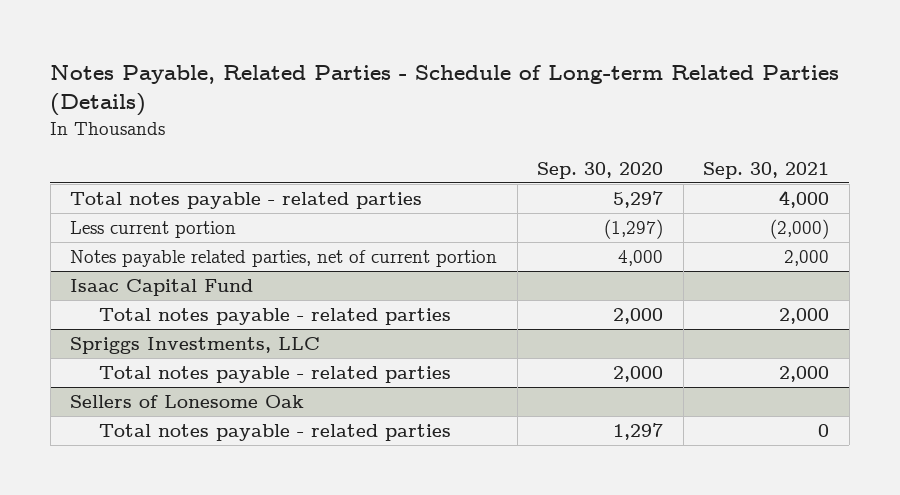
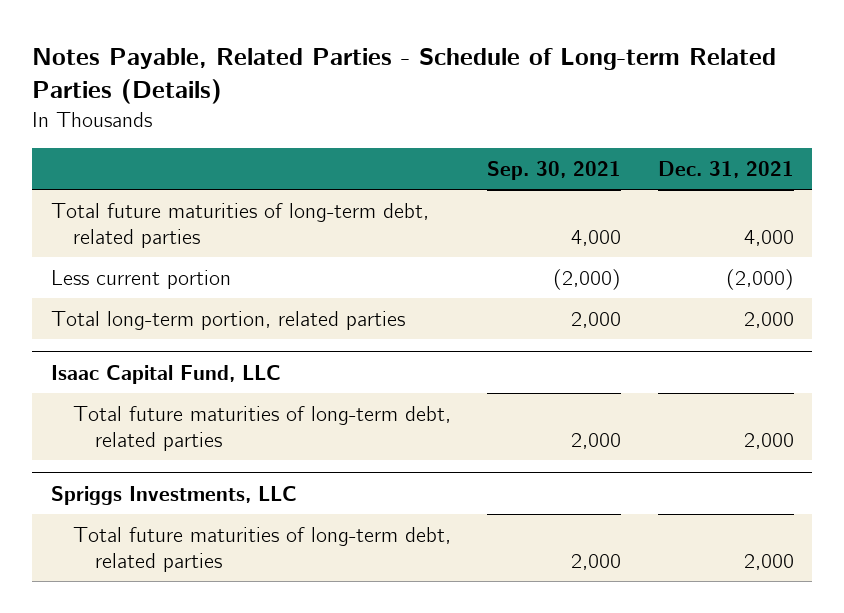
- | Sep. 30, 2020 | Sep. 30, 2021
+ | Sep. 30, 2021 | Dec. 31, 2021
- Total notes payable - related parties | 5,297 | 4,000
+ Total future maturities of long-term debt, related parties | 4,000 | 4,000
- Notes payable related parties, net of current portion | 4,000 | 2,000
- Isaac Capital Fund
- Total notes payable - related parties | 2,000 | 2,000
+ Total long-term portion, related parties | 2,000 | 2,000
+ Isaac Capital Fund, LLC
+ Total future maturities of long-term debt, related parties | 2,000 | 2,000
@ Spriggs Investments, LLC
- Total notes payable - related parties | 2,000 | 2,000
- Sellers of Lonesome Oak
- Total notes payable - related parties | 1,297 | 0
@ Spriggs Investments, LLC
+ Total future maturities of long-term debt, related parties | 2,000 | 2,000

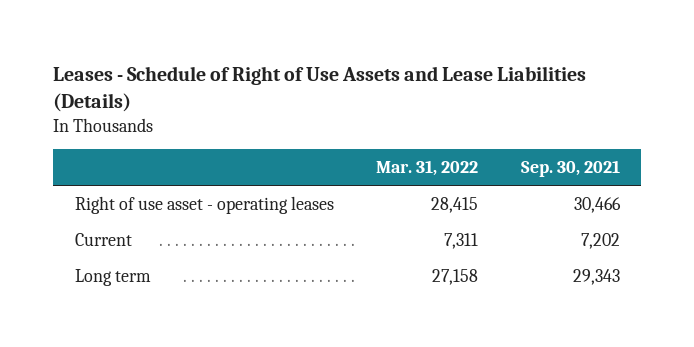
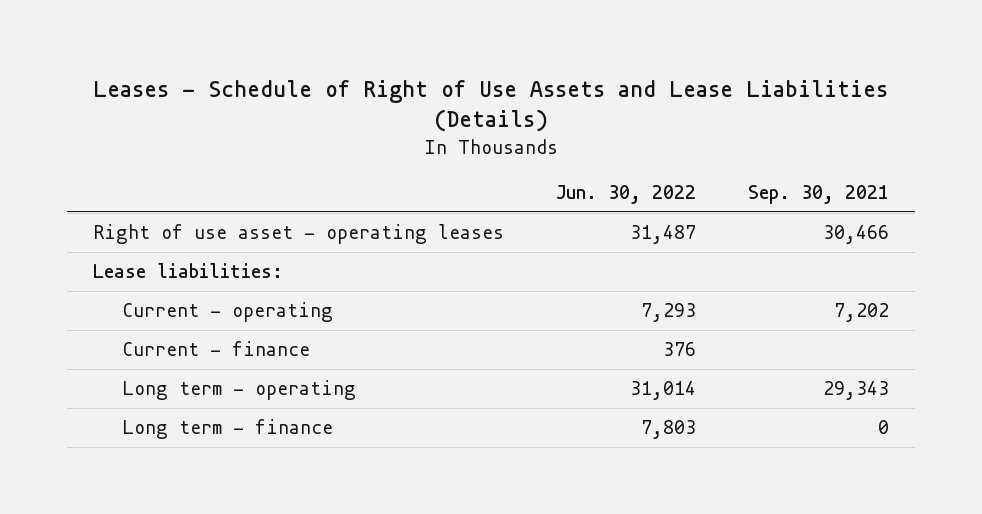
- | Mar. 31, 2022 | Sep. 30, 2021
+ | Jun. 30, 2022 | Sep. 30, 2021
- Current | 7,311 | 7,202
- Long term | 27,158 | 29,343
+ Lease liabilities:
+ Current - operating | 7,293 | 7,202
+ Current - finance | 376 |
+ Long term - operating | 31,014 | 29,343
+ Long term - finance | 7,803 | 0

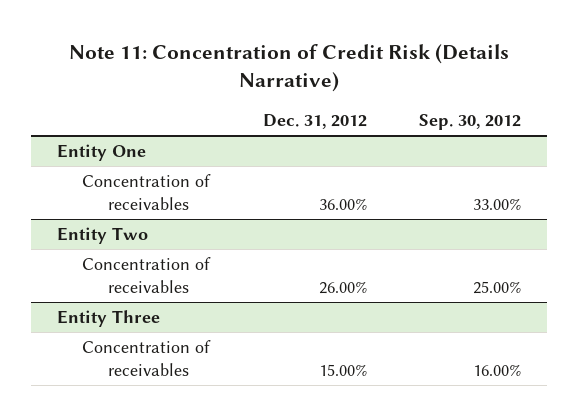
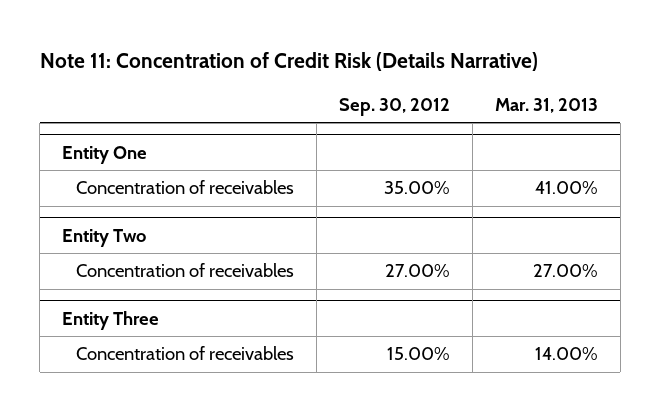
- | Dec. 31, 2012 | Sep. 30, 2012
+ | Sep. 30, 2012 | Mar. 31, 2013
@ Entity One
- Concentration of receivables | 36.00% | 33.00%
+ Concentration of receivables | 35.00% | 41.00%
@ Entity Two
- Concentration of receivables | 26.00% | 25.00%
+ Concentration of receivables | 27.00% | 27.00%
@ Entity Three
- Concentration of receivables | 15.00% | 16.00%
+ Concentration of receivables | 15.00% | 14.00%

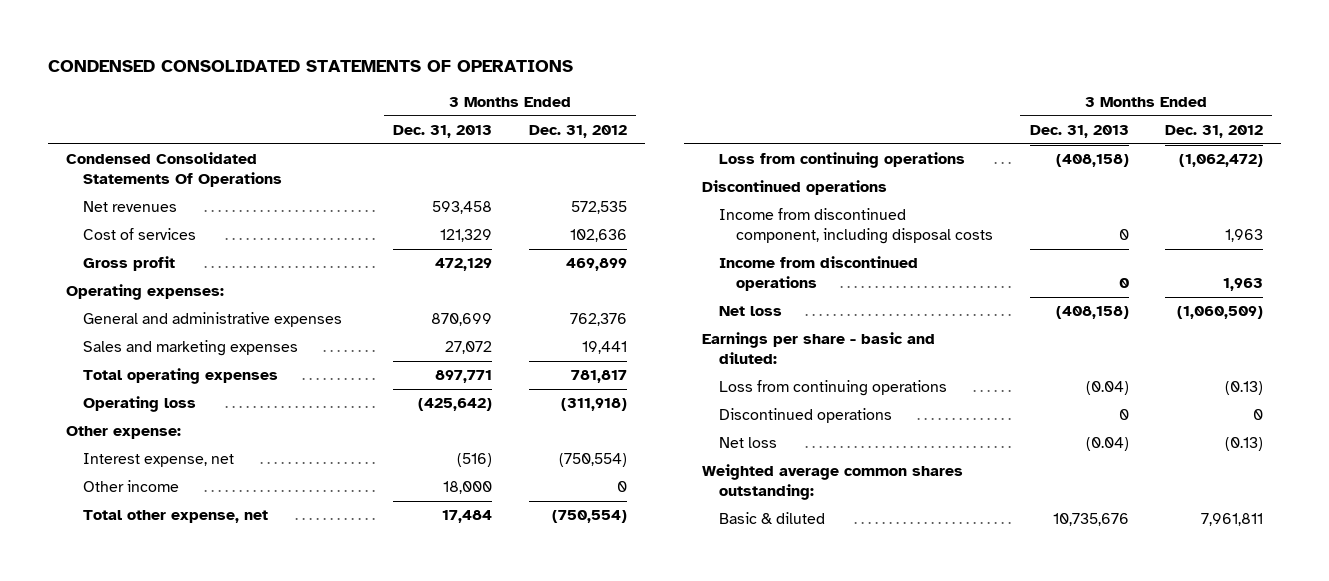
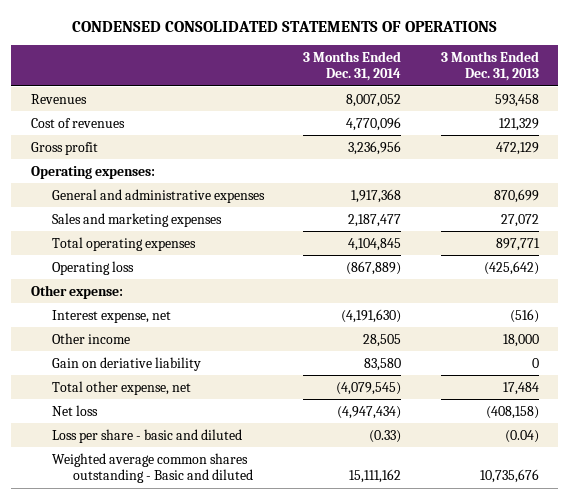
- | 3 Months Ended Dec. 31, 2013 | 3 Months Ended Dec. 31, 2012
+ | 3 Months Ended Dec. 31, 2014 | 3 Months Ended Dec. 31, 2013
- Condensed Consolidated Statements Of Operations
- Net revenues | 593,458 | 572,535
- Cost of services | 121,329 | 102,636
+ Revenues | 8,007,052 | 593,458
+ Cost of revenues | 4,770,096 | 121,329
+ Gain on deriative liability | 83,580 | 0
- Loss from continuing operations | (408,158) | (1,062,472)
- Discontinued operations
- Income from discontinued component, including disposal costs | 0 | 1,963
- Income from discontinued operations | 0 | 1,963
- Earnings per share - basic and diluted:
- Loss from continuing operations | (0.04) | (0.13)
- Discontinued operations | 0 | 0
- Net loss | (0.04) | (0.13)
- Weighted average common shares outstanding:
- Basic & diluted | 10,735,676 | 7,961,811
+ Loss per share - basic and diluted | (0.33) | (0.04)
+ Weighted average common shares outstanding - Basic and diluted | 15,111,162 | 10,735,676

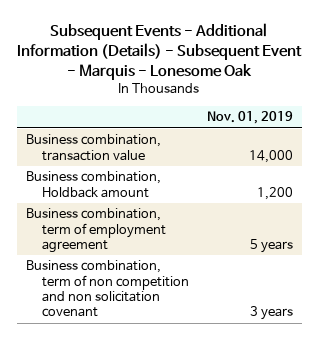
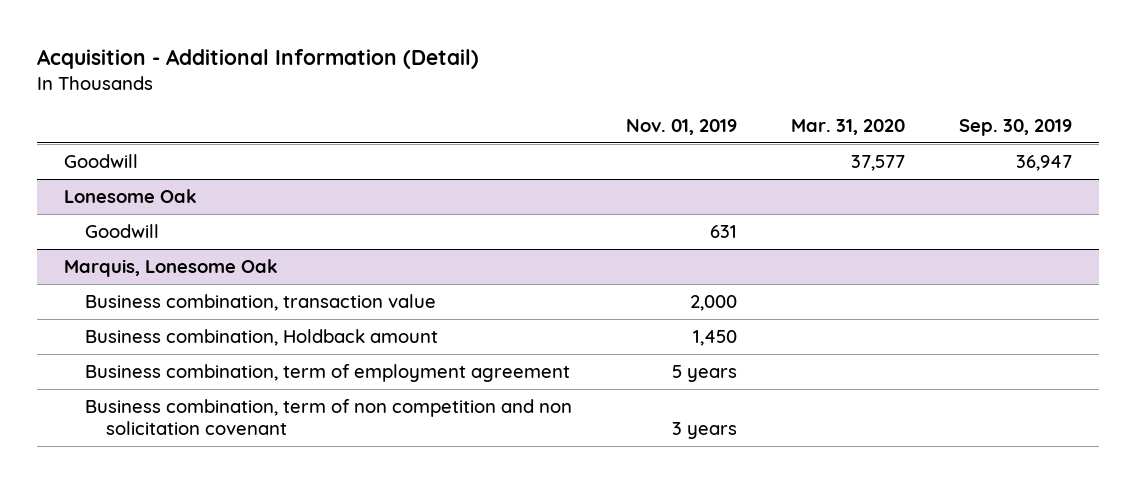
- Subsequent Events - Additional Information (Details) - Subsequent Event - Marquis - Lonesome Oak
+ Acquisition - Additional Information (Detail)
- | Nov. 01, 2019
+ | Nov. 01, 2019 | Mar. 31, 2020 | Sep. 30, 2019
- Business combination, transaction value | 14,000
- Business combination, Holdback amount | 1,200
+ Goodwill | | 37,577 | 36,947
+ Lonesome Oak
+ Goodwill | 631 | |
+ Marquis, Lonesome Oak
+ Business combination, transaction value | 2,000 | |
+ Business combination, Holdback amount | 1,450 | |

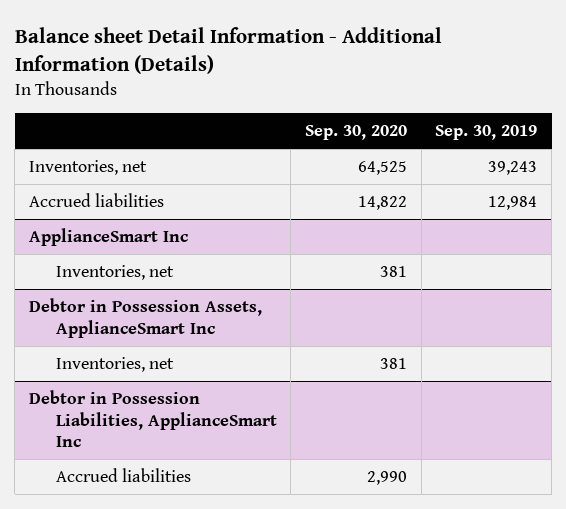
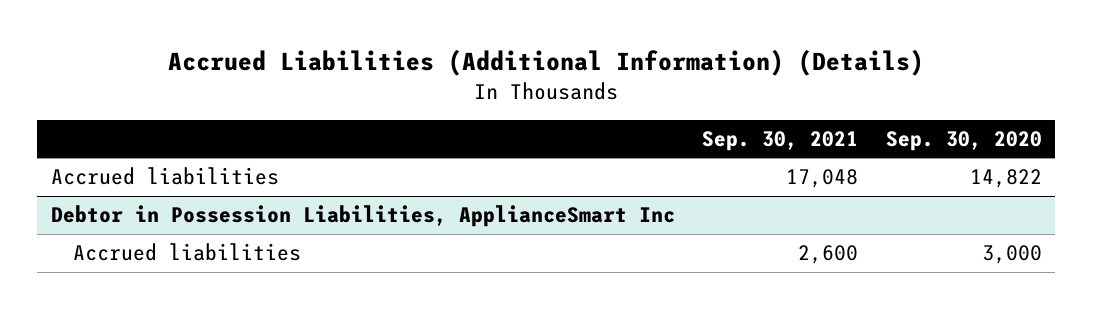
- Balance sheet Detail Information - Additional Information (Details)
+ Accrued Liabilities (Additional Information) (Details)
- | Sep. 30, 2020 | Sep. 30, 2019
+ | Sep. 30, 2021 | Sep. 30, 2020
- Inventories, net | 64,525 | 39,243
- ApplianceSmart Inc
- Inventories, net | 381 |
- Debtor in Possession Assets, ApplianceSmart Inc
- Inventories, net | 381 |
@ Debtor in Possession Liabilities, ApplianceSmart Inc
- Accrued liabilities | 2,990 |
+ Accrued liabilities | 2,600 | 3,000

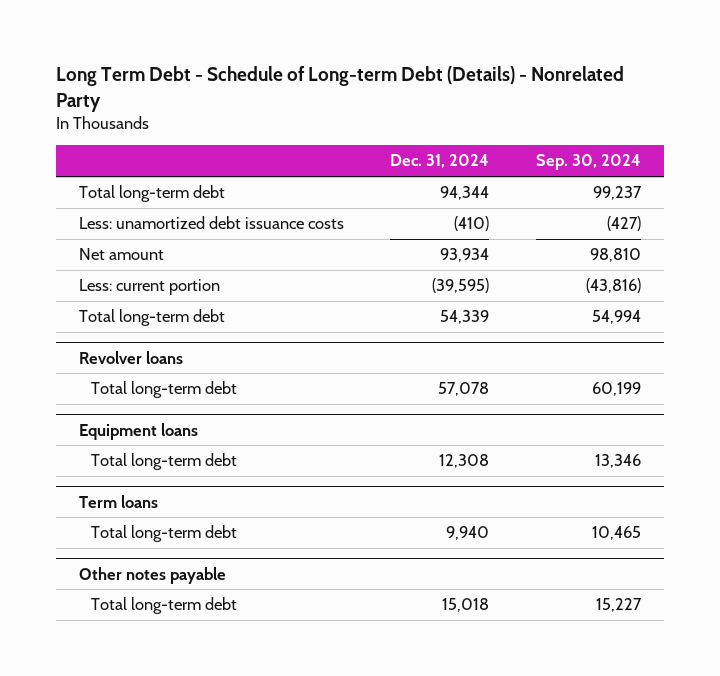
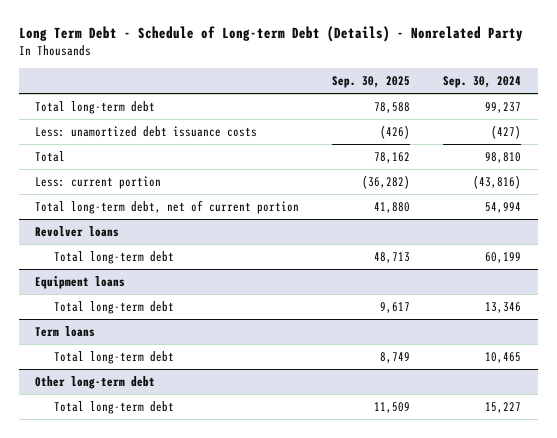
- | Dec. 31, 2024 | Sep. 30, 2024
+ | Sep. 30, 2025 | Sep. 30, 2024
- Net amount | 93,934 | 98,810
+ Total | 78,162 | 98,810
- Total long-term debt | 54,339 | 54,994
+ Total long-term debt, net of current portion | 41,880 | 54,994
- Other notes payable
+ Other long-term debt

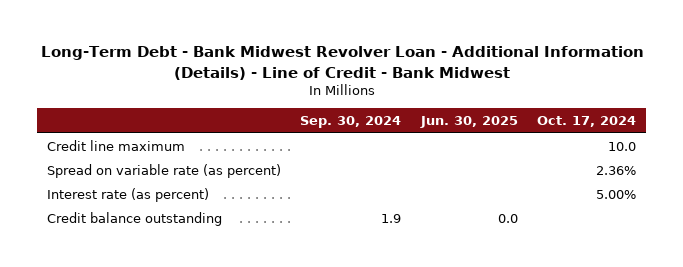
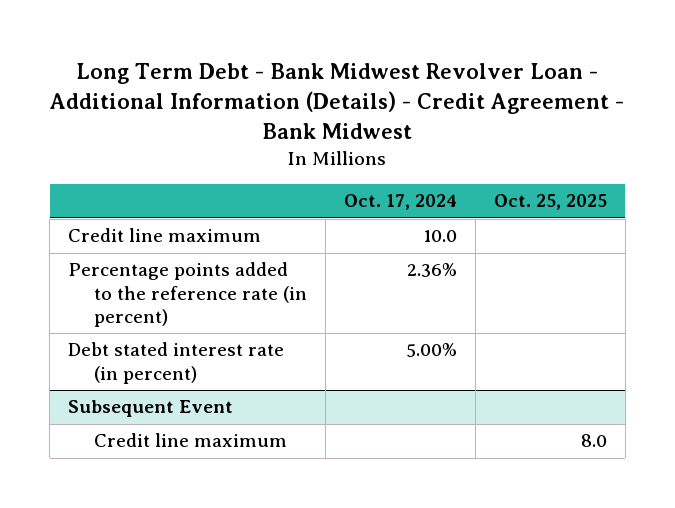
- Long-Term Debt - Bank Midwest Revolver Loan - Additional Information (Details) - Line of Credit - Bank Midwest
+ Long Term Debt - Bank Midwest Revolver Loan - Additional Information (Details) - Credit Agreement - Bank Midwest
- | Sep. 30, 2024 | Jun. 30, 2025 | Oct. 17, 2024
+ | Oct. 17, 2024 | Oct. 25, 2025
- Spread on variable rate (as percent) | | | 2.36%
- Interest rate (as percent) | | | 5.00%
- Credit balance outstanding | 1.9 | 0.0 |
+ Percentage points added to the reference rate (in percent) | 2.36% |
+ Debt stated interest rate (in percent) | 5.00% |
+ Subsequent Event
+ Credit line maximum | | 8.0

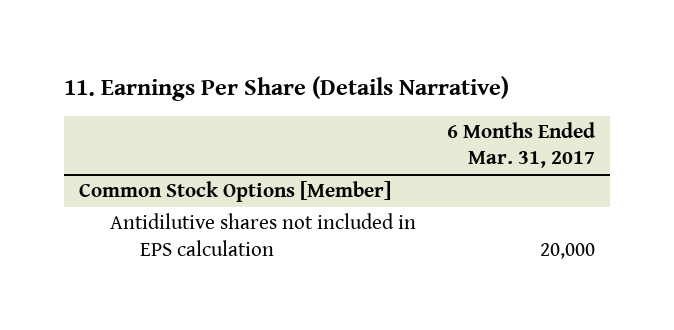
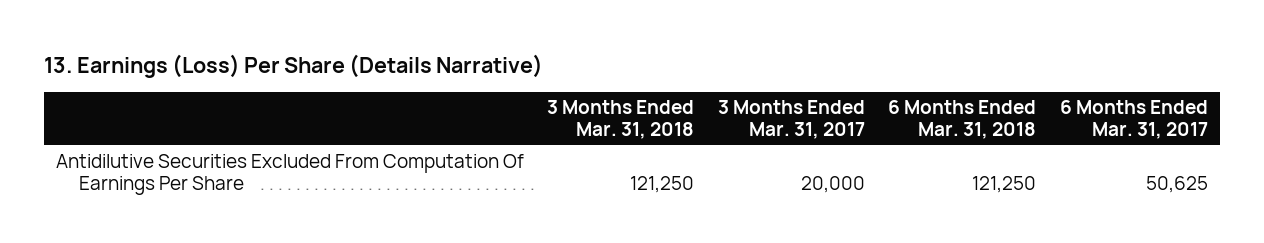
- 11. Earnings Per Share (Details Narrative)
+ 13. Earnings (Loss) Per Share (Details Narrative)
- | 6 Months Ended Mar. 31, 2017
+ | 3 Months Ended Mar. 31, 2018 | 3 Months Ended Mar. 31, 2017 | 6 Months Ended Mar. 31, 2018 | 6 Months Ended Mar. 31, 2017
- Common Stock Options [Member]
- Antidilutive shares not included in EPS calculation | 20,000
+ Antidilutive Securities Excluded From Computation Of Earnings Per Share | 121,250 | 20,000 | 121,250 | 50,625

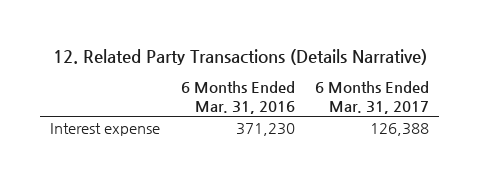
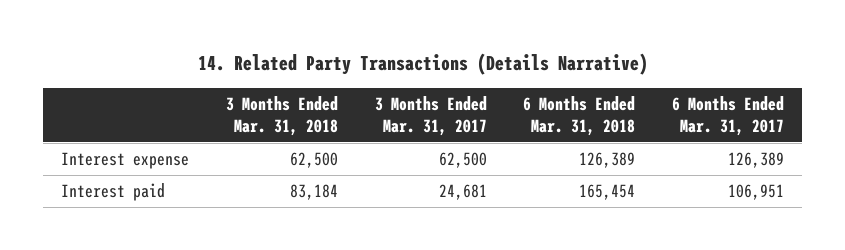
- 12. Related Party Transactions (Details Narrative)
+ 14. Related Party Transactions (Details Narrative)
- | 6 Months Ended Mar. 31, 2016 | 6 Months Ended Mar. 31, 2017
+ | 3 Months Ended Mar. 31, 2018 | 3 Months Ended Mar. 31, 2017 | 6 Months Ended Mar. 31, 2018 | 6 Months Ended Mar. 31, 2017
- Interest expense | 371,230 | 126,388
+ Interest expense | 62,500 | 62,500 | 126,389 | 126,389
+ Interest paid | 83,184 | 24,681 | 165,454 | 106,951

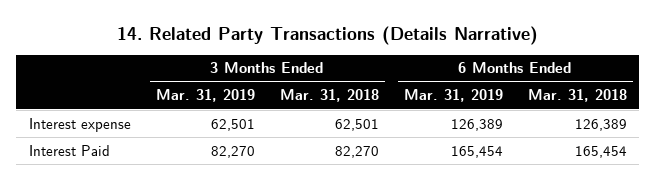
- | 3 Months Ended Mar. 31, 2018 | 3 Months Ended Mar. 31, 2017 | 6 Months Ended Mar. 31, 2018 | 6 Months Ended Mar. 31, 2017
+ | 3 Months Ended Mar. 31, 2019 | 3 Months Ended Mar. 31, 2018 | 6 Months Ended Mar. 31, 2019 | 6 Months Ended Mar. 31, 2018
- Interest expense | 62,500 | 62,500 | 126,389 | 126,389
- Interest paid | 83,184 | 24,681 | 165,454 | 106,951
+ Interest expense | 62,501 | 62,501 | 126,389 | 126,389
+ Interest Paid | 82,270 | 82,270 | 165,454 | 165,454

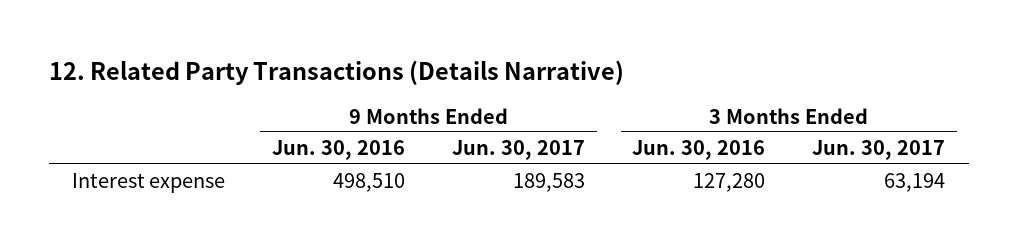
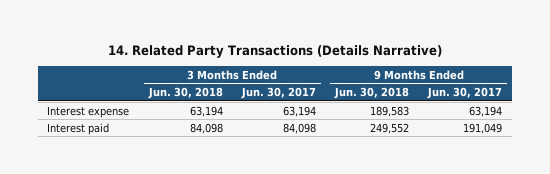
- 12. Related Party Transactions (Details Narrative)
+ 14. Related Party Transactions (Details Narrative)
- | 9 Months Ended Jun. 30, 2016 | 9 Months Ended Jun. 30, 2017 | 3 Months Ended Jun. 30, 2016 | 3 Months Ended Jun. 30, 2017
+ | 3 Months Ended Jun. 30, 2018 | 3 Months Ended Jun. 30, 2017 | 9 Months Ended Jun. 30, 2018 | 9 Months Ended Jun. 30, 2017
- Interest expense | 498,510 | 189,583 | 127,280 | 63,194
+ Interest expense | 63,194 | 63,194 | 189,583 | 63,194
+ Interest paid | 84,098 | 84,098 | 249,552 | 191,049

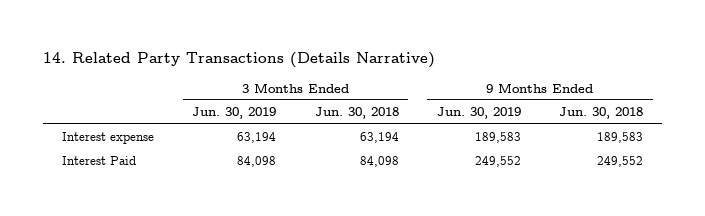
- | 3 Months Ended Jun. 30, 2018 | 3 Months Ended Jun. 30, 2017 | 9 Months Ended Jun. 30, 2018 | 9 Months Ended Jun. 30, 2017
+ | 3 Months Ended Jun. 30, 2019 | 3 Months Ended Jun. 30, 2018 | 9 Months Ended Jun. 30, 2019 | 9 Months Ended Jun. 30, 2018
- Interest paid | 84,098 | 84,098 | 249,552 | 191,049
+ Interest Paid | 84,098 | 84,098 | 249,552 | 249,552

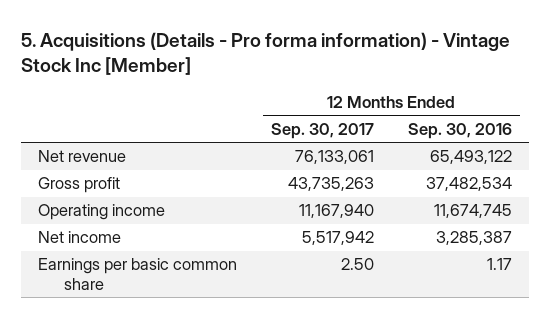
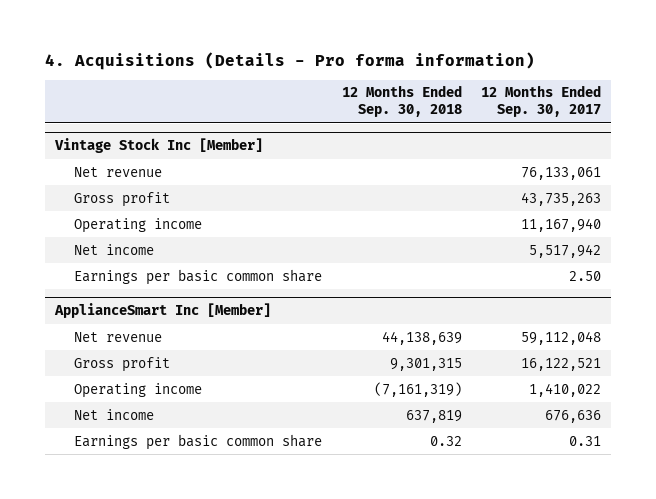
- 5. Acquisitions (Details - Pro forma information) - Vintage Stock Inc [Member]
+ 4. Acquisitions (Details - Pro forma information)
- | 12 Months Ended Sep. 30, 2017 | 12 Months Ended Sep. 30, 2016
+ | 12 Months Ended Sep. 30, 2018 | 12 Months Ended Sep. 30, 2017
+ Vintage Stock Inc [Member]
+ ApplianceSmart Inc [Member]
+ Net revenue | 44,138,639 | 59,112,048
+ Gross profit | 9,301,315 | 16,122,521
+ Operating income | (7,161,319) | 1,410,022
+ Net income | 637,819 | 676,636
+ Earnings per basic common share | 0.32 | 0.31

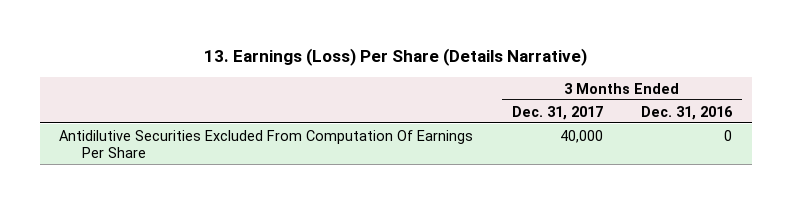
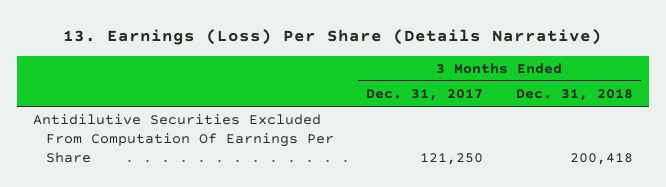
- | 3 Months Ended Dec. 31, 2017 | 3 Months Ended Dec. 31, 2016
+ | 3 Months Ended Dec. 31, 2017 | 3 Months Ended Dec. 31, 2018
- Antidilutive Securities Excluded From Computation Of Earnings Per Share | 40,000 | 0
+ Antidilutive Securities Excluded From Computation Of Earnings Per Share | 121,250 | 200,418

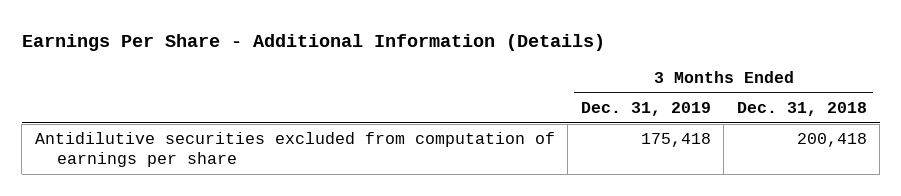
- 13. Earnings (Loss) Per Share (Details Narrative)
+ Earnings Per Share - Additional Information (Details)
- | 3 Months Ended Dec. 31, 2017 | 3 Months Ended Dec. 31, 2018
+ | 3 Months Ended Dec. 31, 2019 | 3 Months Ended Dec. 31, 2018
- Antidilutive Securities Excluded From Computation Of Earnings Per Share | 121,250 | 200,418
+ Antidilutive securities excluded from computation of earnings per share | 175,418 | 200,418

